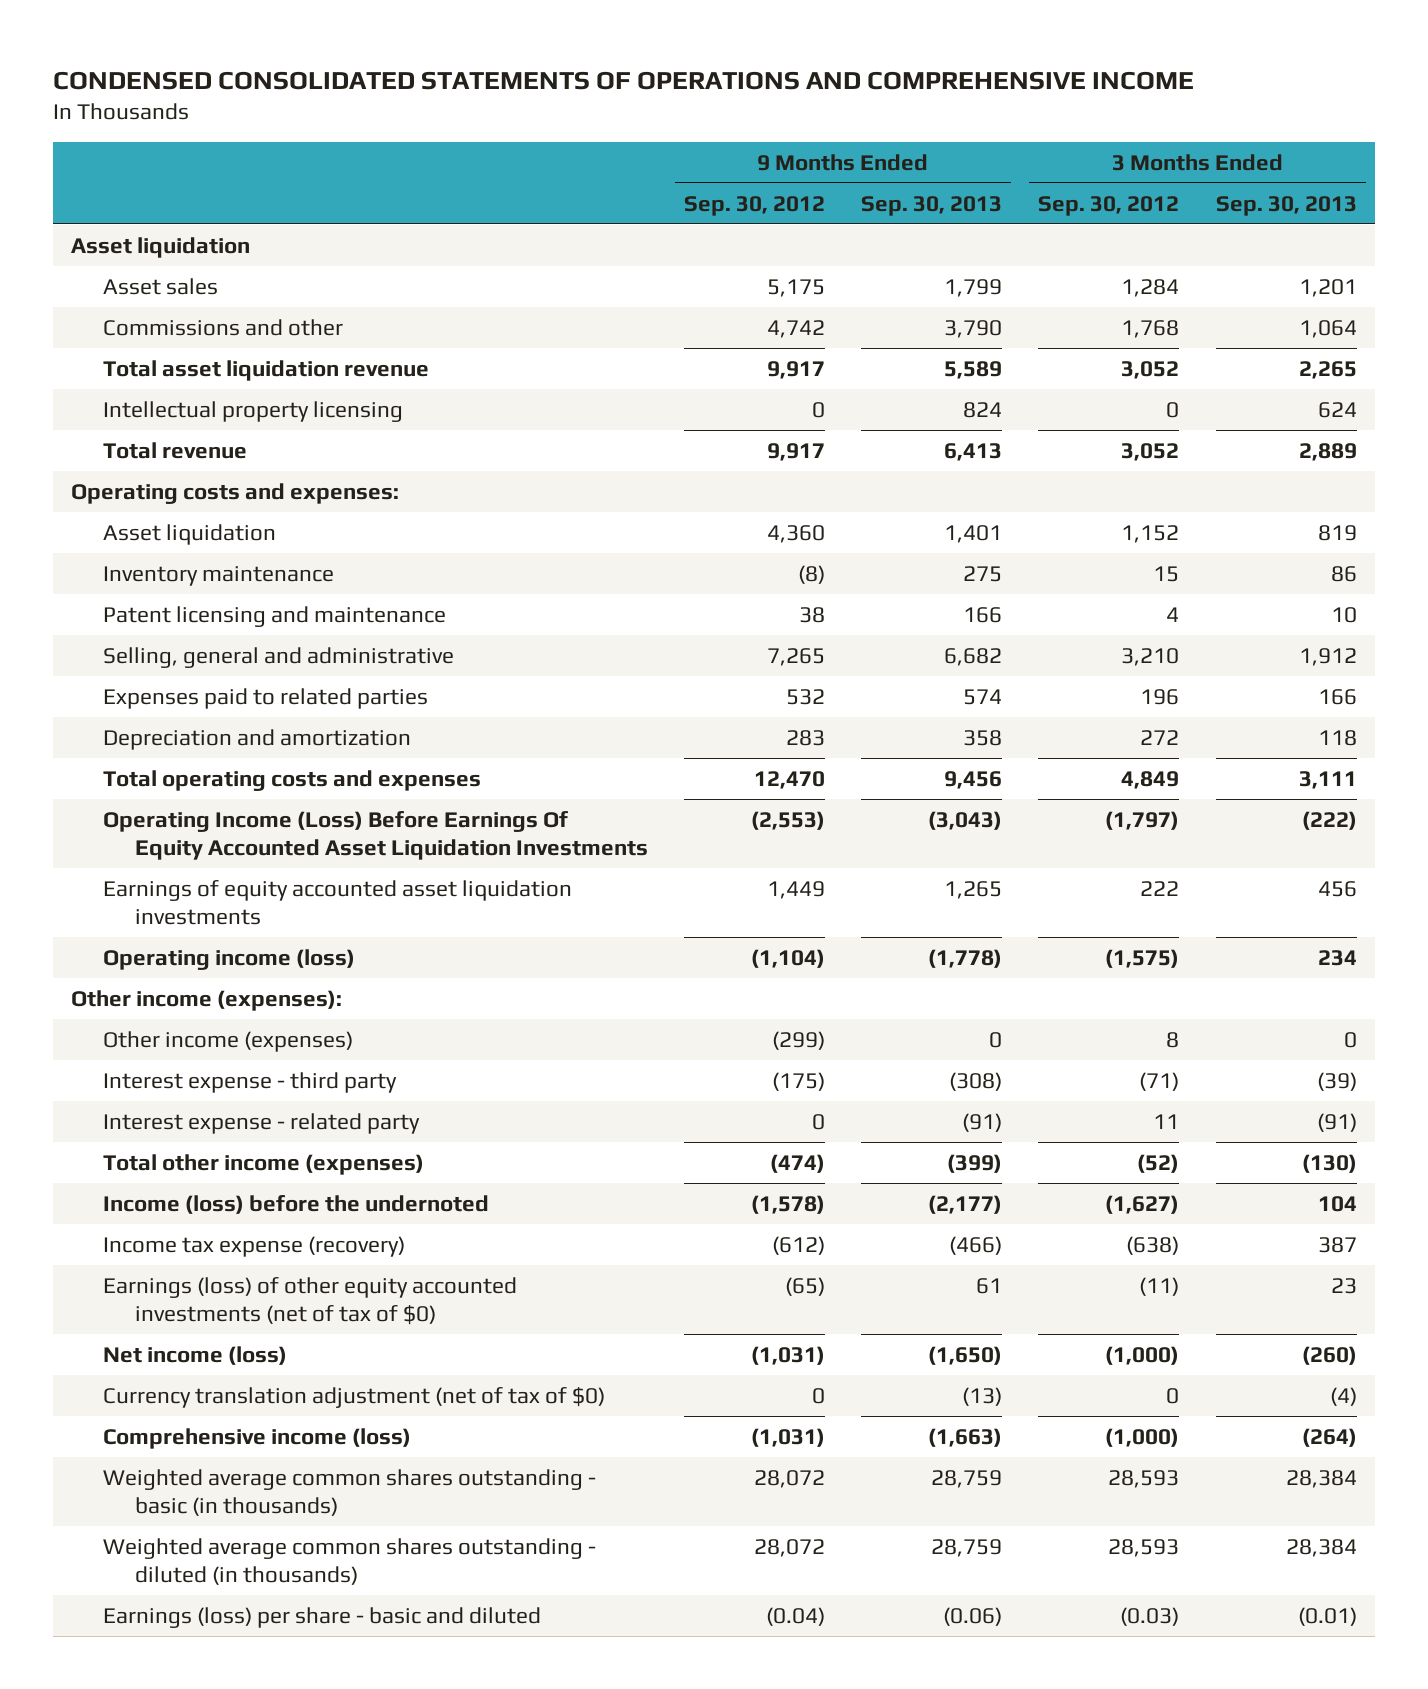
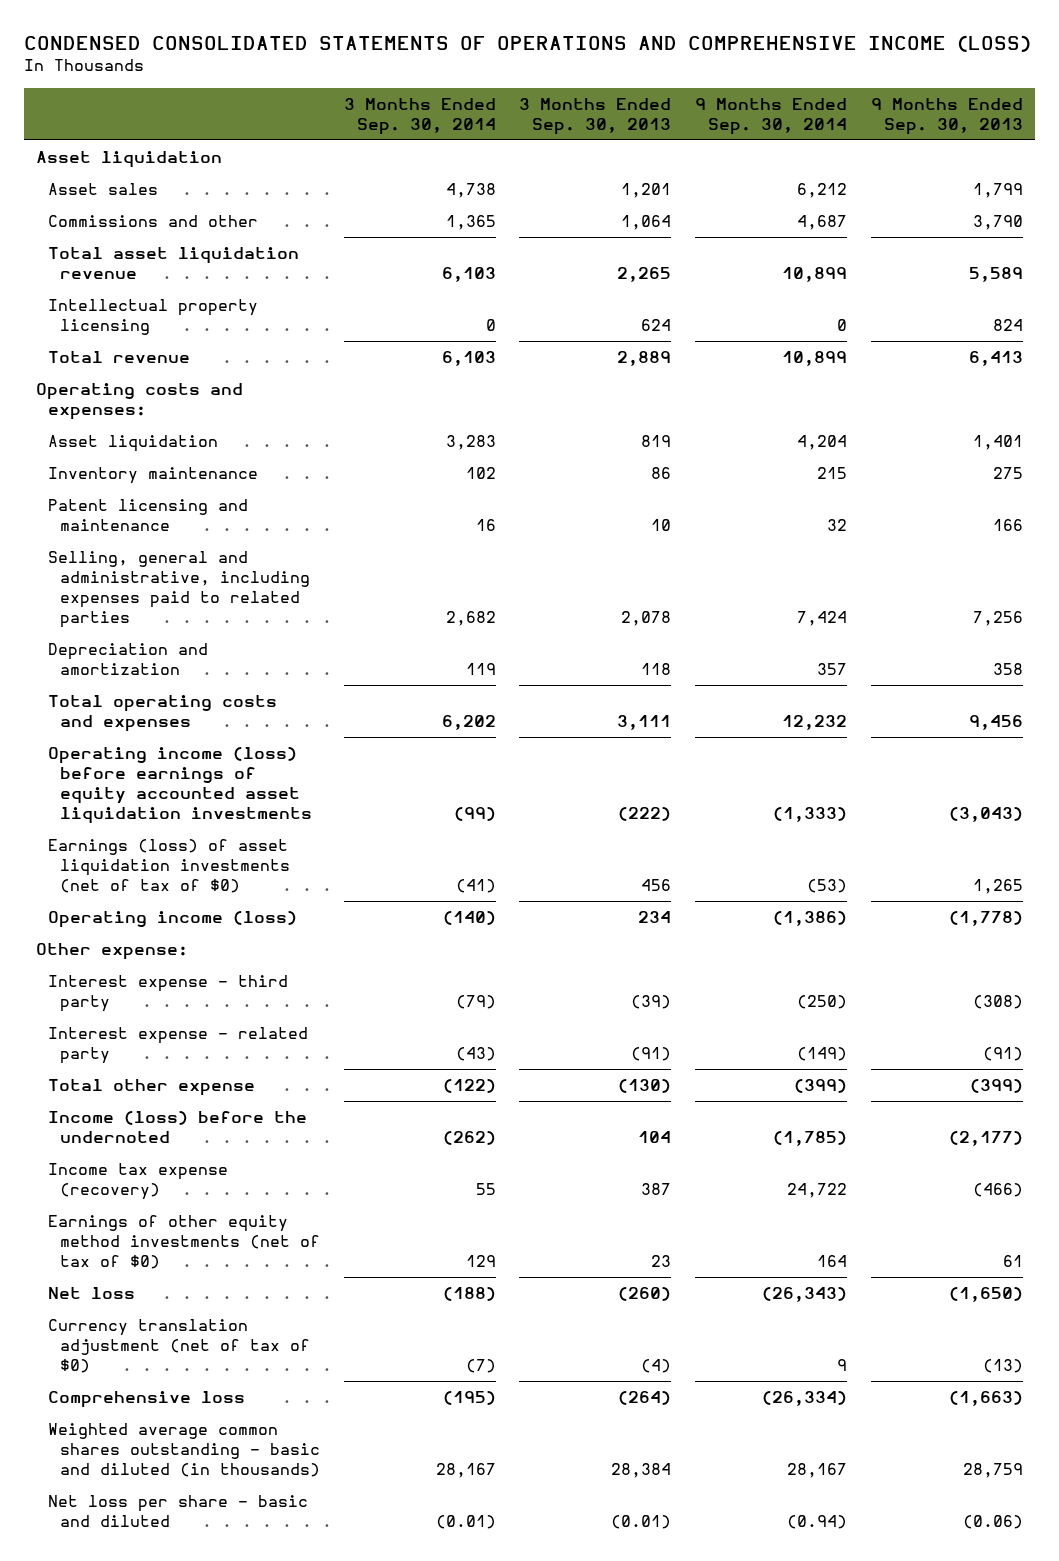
- CONDENSED CONSOLIDATED STATEMENTS OF OPERATIONS AND COMPREHENSIVE INCOME
+ CONDENSED CONSOLIDATED STATEMENTS OF OPERATIONS AND COMPREHENSIVE INCOME (LOSS)
- | 9 Months Ended Sep. 30, 2012 | 9 Months Ended Sep. 30, 2013 | 3 Months Ended Sep. 30, 2012 | 3 Months Ended Sep. 30, 2013
+ | 3 Months Ended Sep. 30, 2014 | 3 Months Ended Sep. 30, 2013 | 9 Months Ended Sep. 30, 2014 | 9 Months Ended Sep. 30, 2013
- Selling, general and administrative | 7,265 | 6,682 | 3,210 | 1,912
- Expenses paid to related parties | 532 | 574 | 196 | 166
+ Selling, general and administrative, including expenses paid to related parties | 2,682 | 2,078 | 7,424 | 7,256
- Operating Income (Loss) Before Earnings Of Equity Accounted Asset Liquidation Investments | (2,553) | (3,043) | (1,797) | (222)
- Earnings of equity accounted asset liquidation investments | 1,449 | 1,265 | 222 | 456
+ Operating income (loss) before earnings of equity accounted asset liquidation investments | (99) | (222) | (1,333) | (3,043)
+ Earnings (loss) of asset liquidation investments (net of tax of $0) | (41) | 456 | (53) | 1,265
- Other income (expenses):
- Other income (expenses) | (299) | 0 | 8 | 0
+ Other expense:
- Total other income (expenses) | (474) | (399) | (52) | (130)
+ Total other expense | (122) | (130) | (399) | (399)
- Earnings (loss) of other equity accounted investments (net of tax of $0) | (65) | 61 | (11) | 23
- Net income (loss) | (1,031) | (1,650) | (1,000) | (260)
+ Earnings of other equity method investments (net of tax of $0) | 129 | 23 | 164 | 61
+ Net loss | (188) | (260) | (26,343) | (1,650)
- Comprehensive income (loss) | (1,031) | (1,663) | (1,000) | (264)
- Weighted average common shares outstanding - basic (in thousands) | 28,072 | 28,759 | 28,593 | 28,384
- Weighted average common shares outstanding - diluted (in thousands) | 28,072 | 28,759 | 28,593 | 28,384
- Earnings (loss) per share - basic and diluted | (0.04) | (0.06) | (0.03) | (0.01)
+ Comprehensive loss | (195) | (264) | (26,334) | (1,663)
+ Weighted average common shares outstanding - basic and diluted (in thousands) | 28,167 | 28,384 | 28,167 | 28,759
+ Net loss per share - basic and diluted | (0.01) | (0.01) | (0.94) | (0.06)

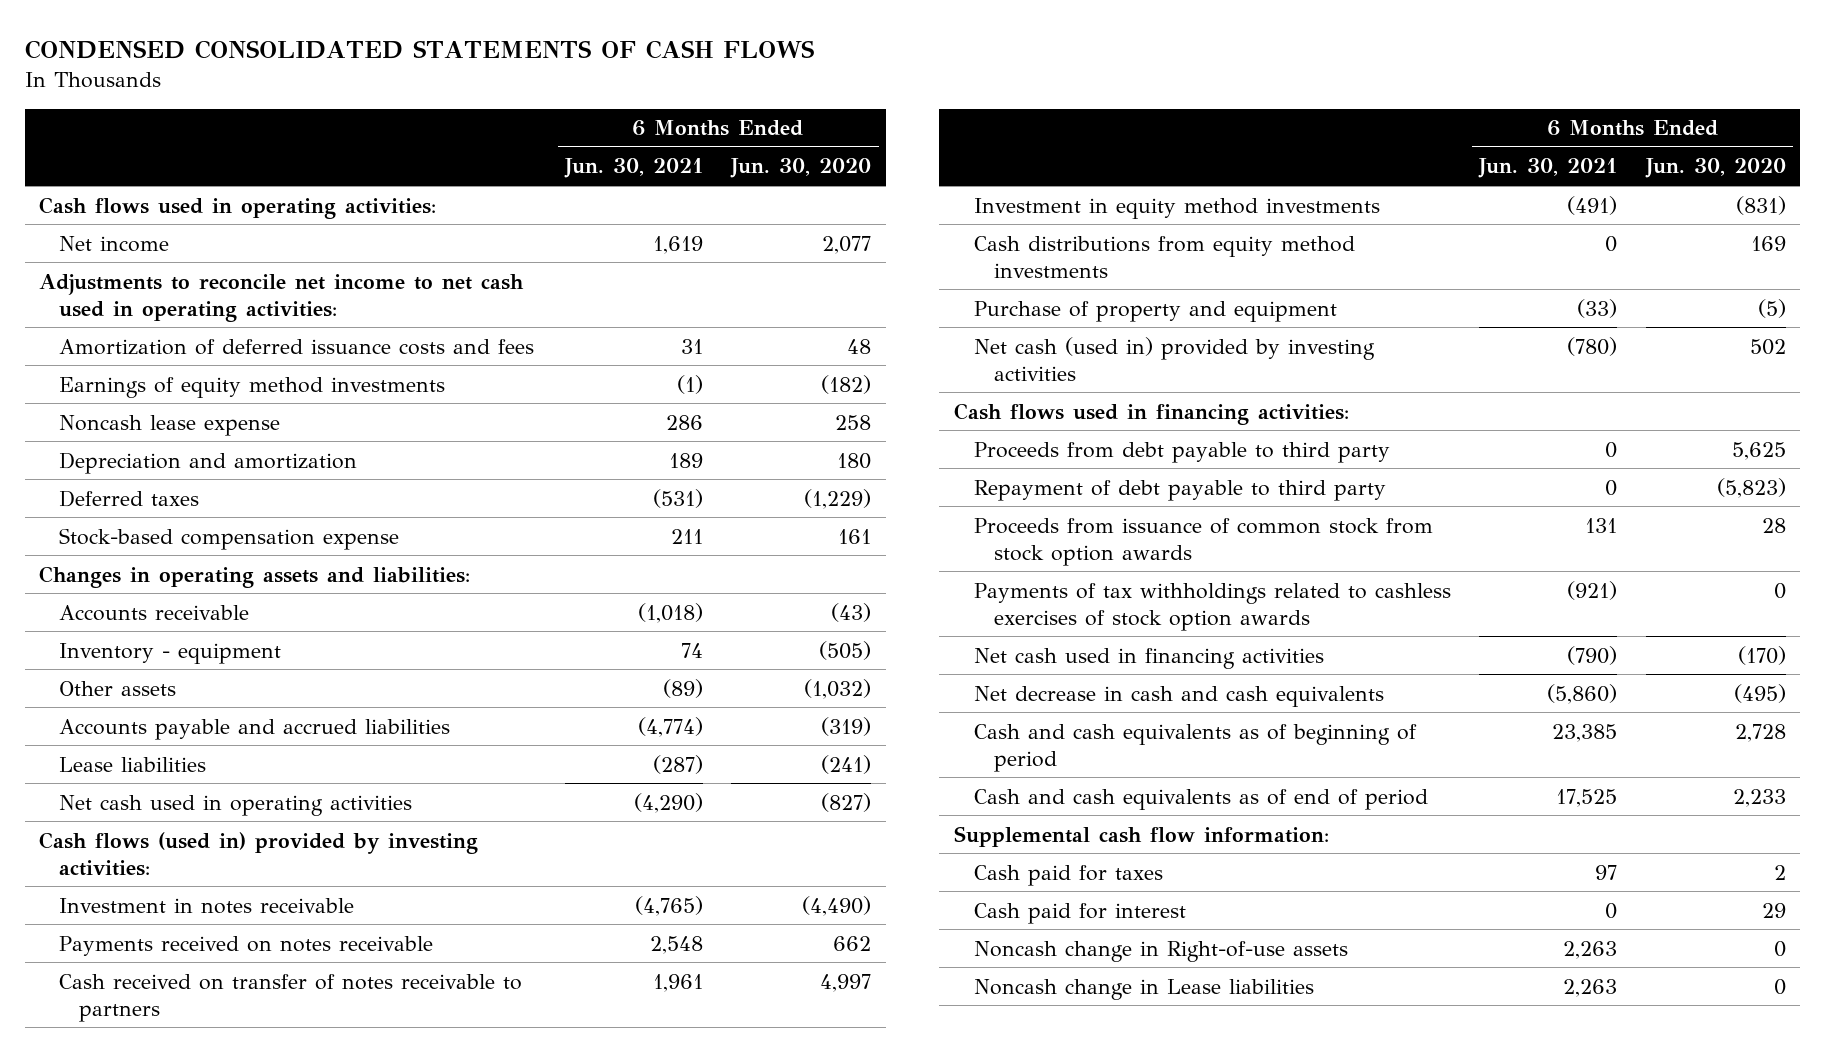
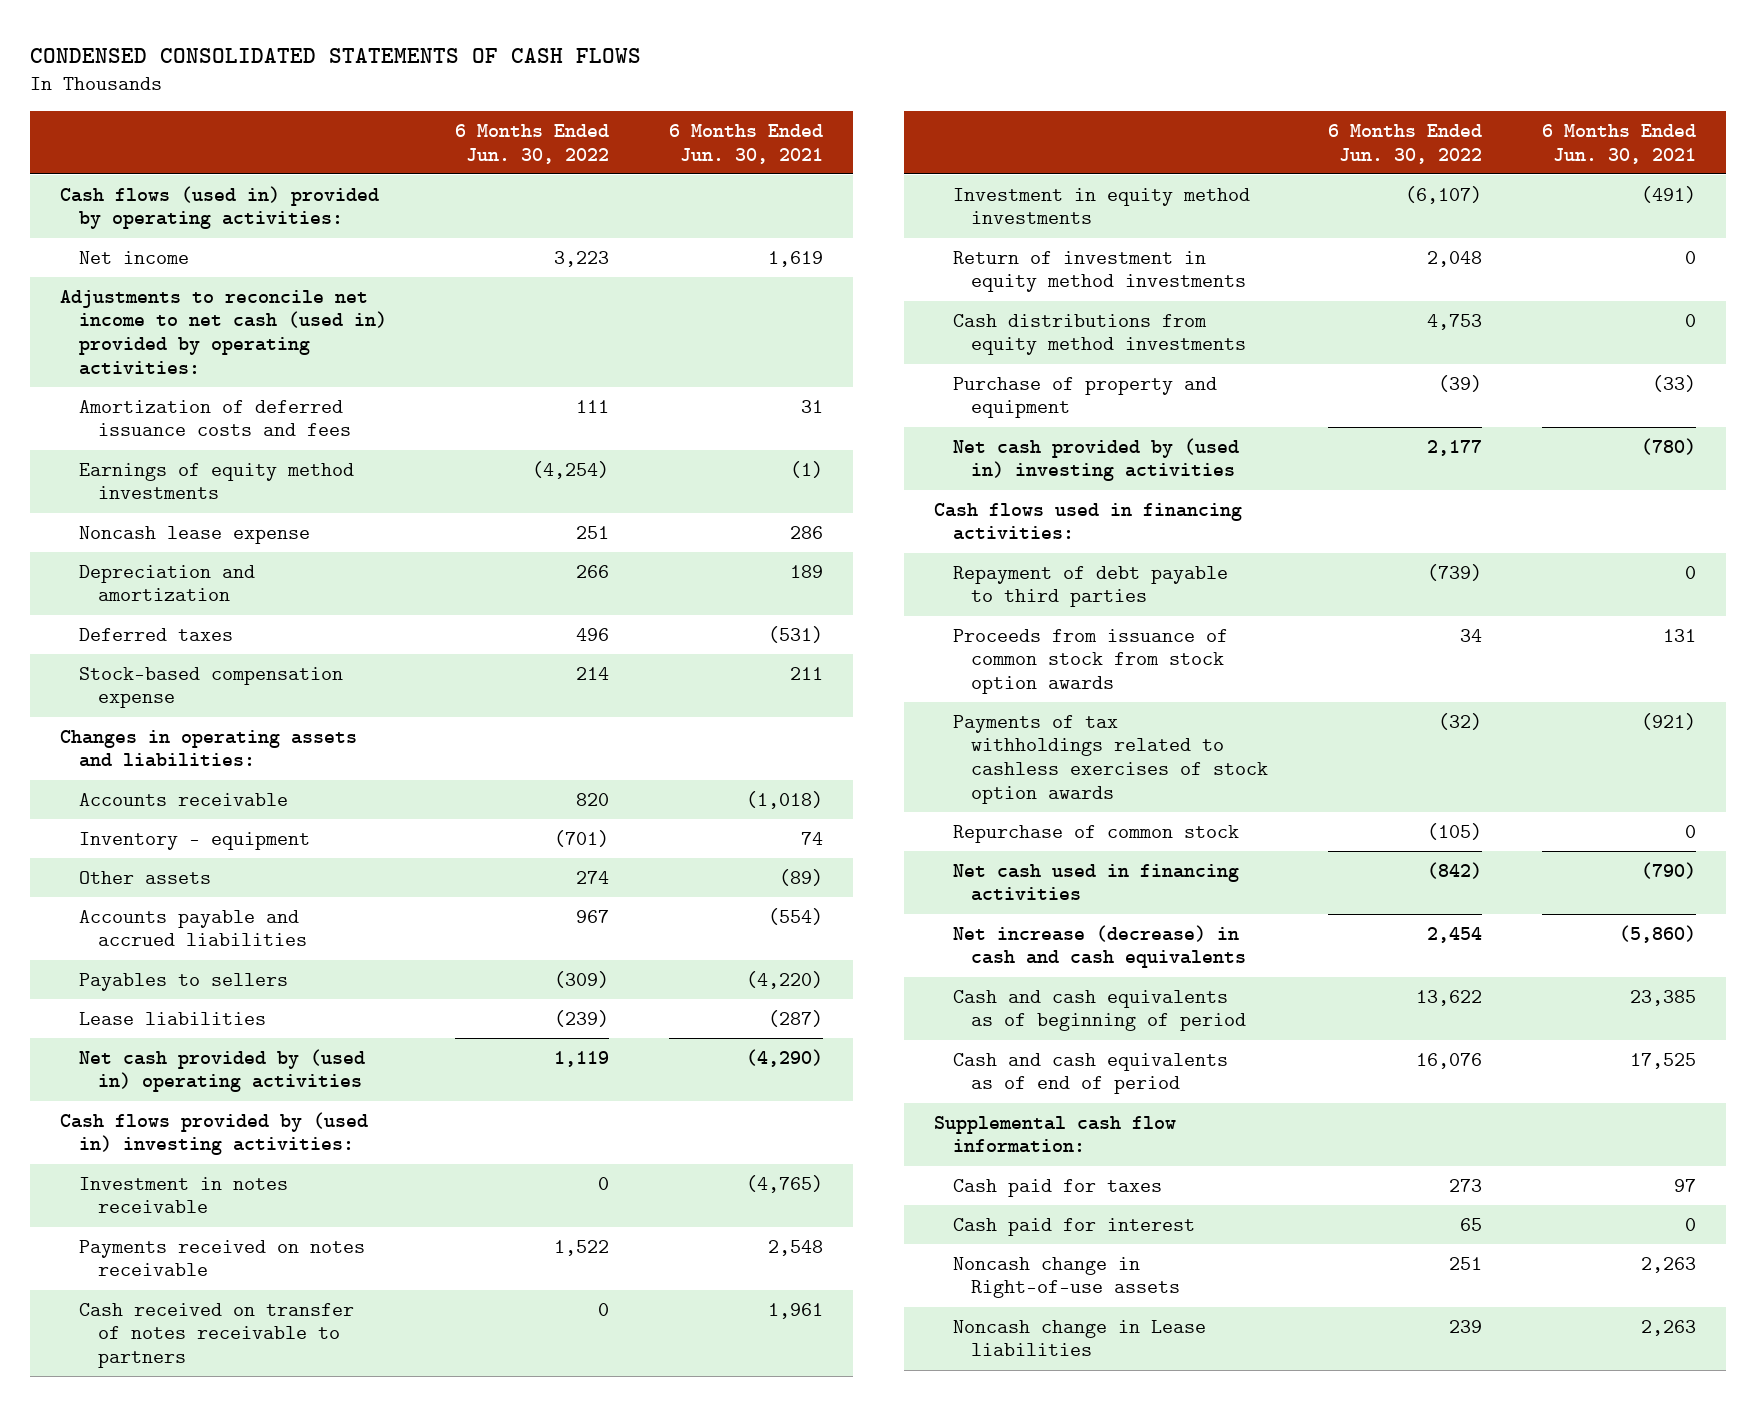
- | 6 Months Ended Jun. 30, 2021 | 6 Months Ended Jun. 30, 2020
+ | 6 Months Ended Jun. 30, 2022 | 6 Months Ended Jun. 30, 2021
- Cash flows used in operating activities:
+ Cash flows (used in) provided by operating activities:
- Adjustments to reconcile net income to net cash used in operating activities:
+ Adjustments to reconcile net income to net cash (used in) provided by operating activities:
- Accounts payable and accrued liabilities | (4,774) | (319)
+ Accounts payable and accrued liabilities | 967 | (554)
+ Payables to sellers | (309) | (4,220)
- Net cash used in operating activities | (4,290) | (827)
- Cash flows (used in) provided by investing activities:
+ Net cash provided by (used in) operating activities | 1,119 | (4,290)
+ Cash flows provided by (used in) investing activities:
+ Return of investment in equity method investments | 2,048 | 0
- Net cash (used in) provided by investing activities | (780) | 502
+ Net cash provided by (used in) investing activities | 2,177 | (780)
- Proceeds from debt payable to third party | 0 | 5,625
- Repayment of debt payable to third party | 0 | (5,823)
+ Repayment of debt payable to third parties | (739) | 0
+ Repurchase of common stock | (105) | 0
- Net decrease in cash and cash equivalents | (5,860) | (495)
+ Net increase (decrease) in cash and cash equivalents | 2,454 | (5,860)

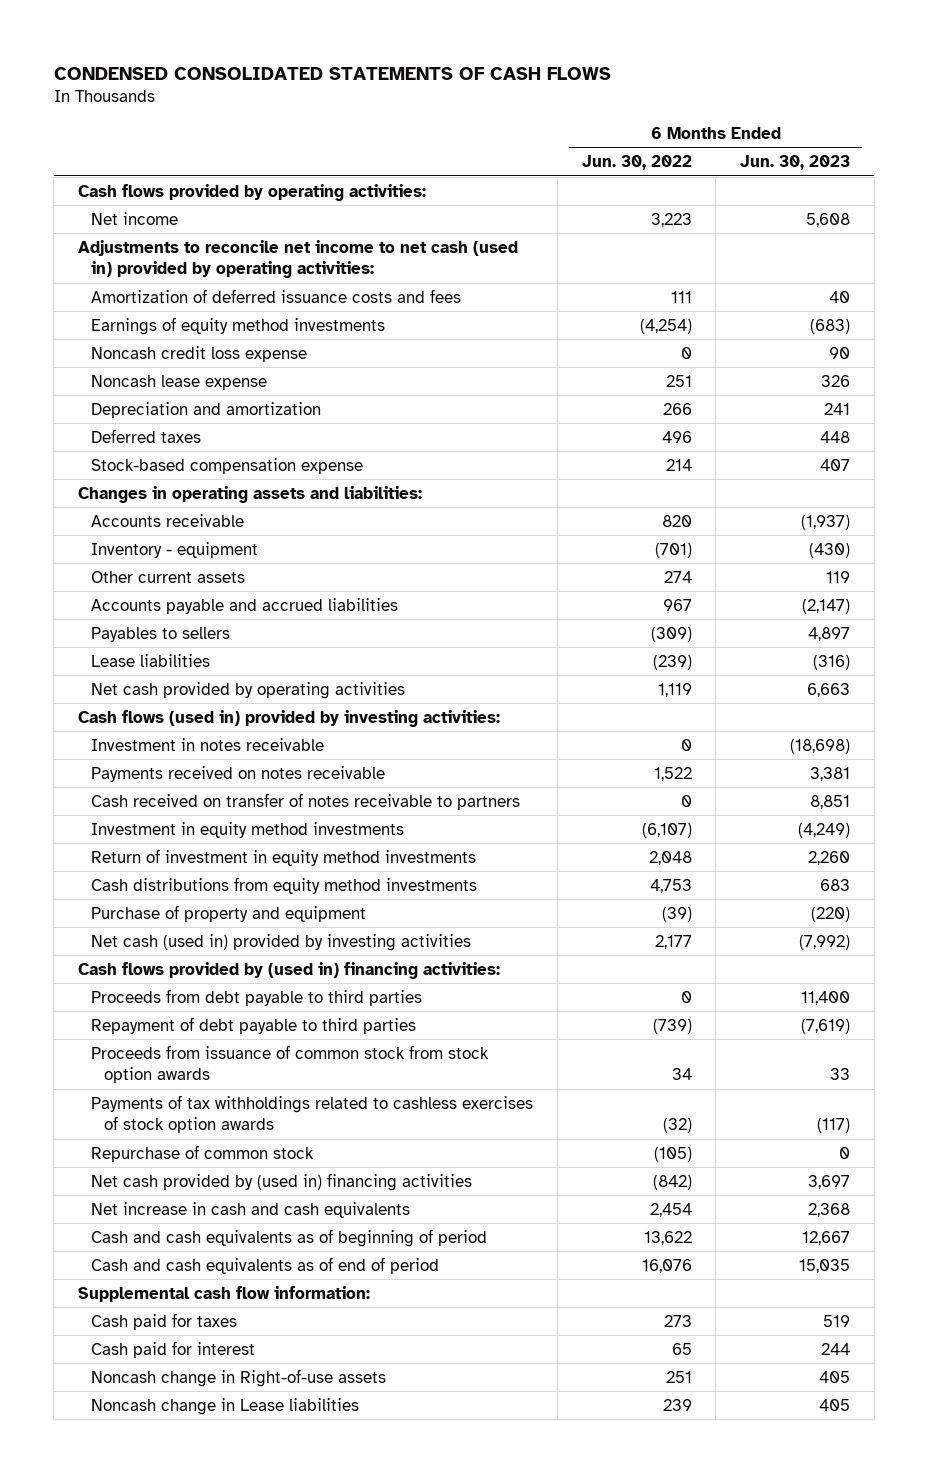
- | 6 Months Ended Jun. 30, 2022 | 6 Months Ended Jun. 30, 2021
+ | 6 Months Ended Jun. 30, 2022 | 6 Months Ended Jun. 30, 2023
- Cash flows (used in) provided by operating activities:
+ Cash flows provided by operating activities:
+ Noncash credit loss expense | 0 | 90
- Other assets | 274 | (89)
+ Other current assets | 274 | 119
- Net cash provided by (used in) operating activities | 1,119 | (4,290)
- Cash flows provided by (used in) investing activities:
+ Net cash provided by operating activities | 1,119 | 6,663
+ Cash flows (used in) provided by investing activities:
- Net cash provided by (used in) investing activities | 2,177 | (780)
- Cash flows used in financing activities:
+ Net cash (used in) provided by investing activities | 2,177 | (7,992)
+ Cash flows provided by (used in) financing activities:
+ Proceeds from debt payable to third parties | 0 | 11,400
- Net cash used in financing activities | (842) | (790)
- Net increase (decrease) in cash and cash equivalents | 2,454 | (5,860)
+ Net cash provided by (used in) financing activities | (842) | 3,697
+ Net increase in cash and cash equivalents | 2,454 | 2,368

